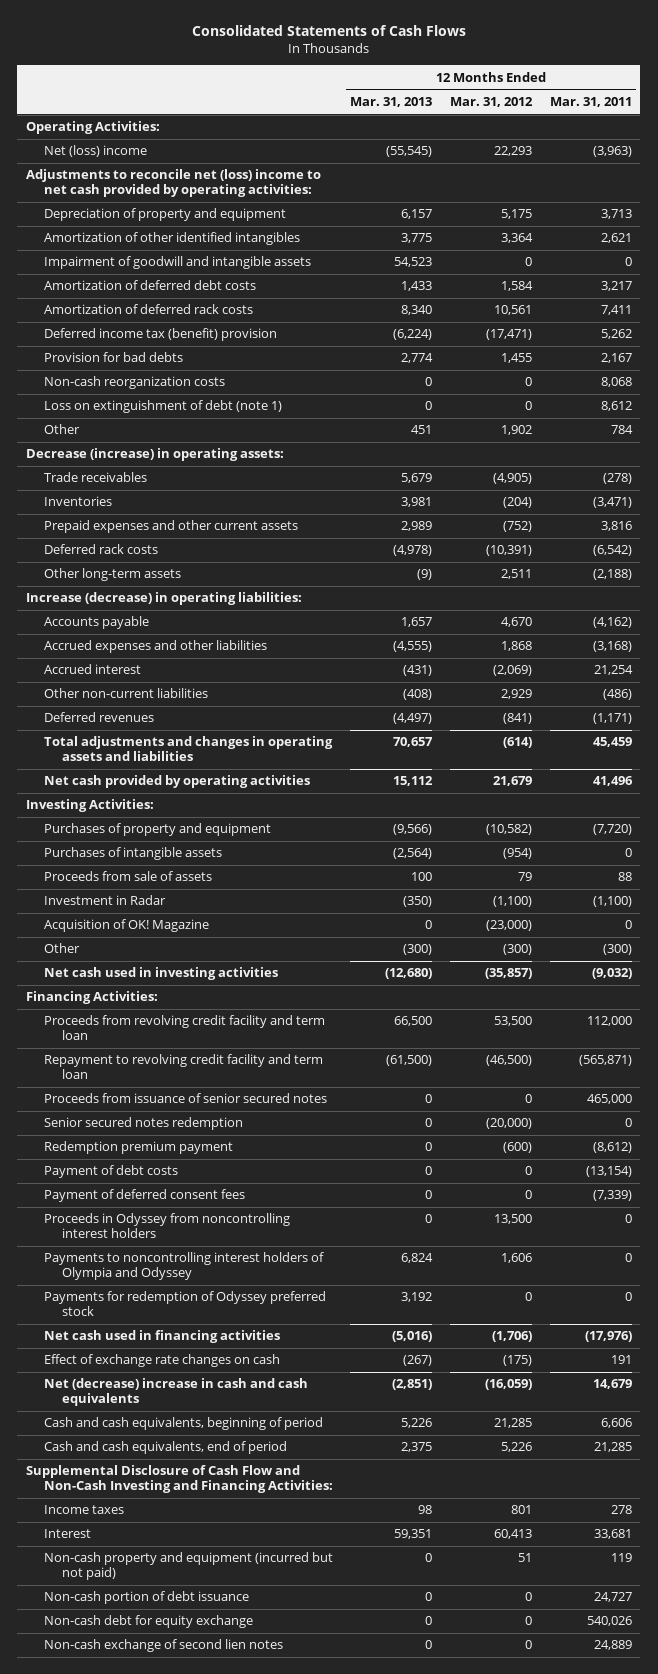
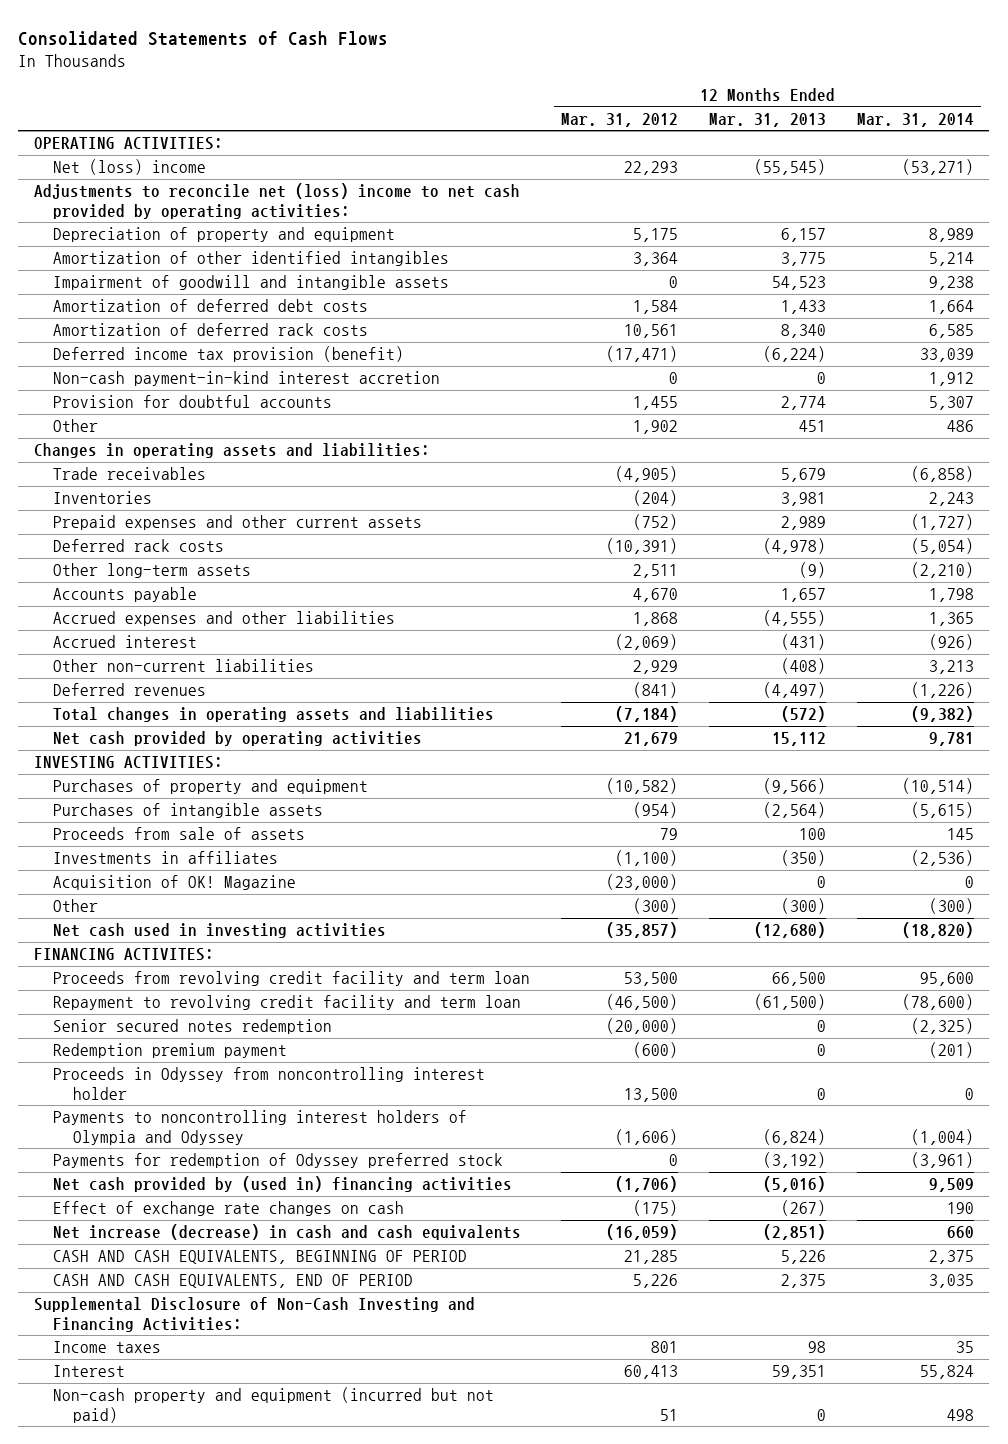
- | 12 Months Ended Mar. 31, 2013 | 12 Months Ended Mar. 31, 2012 | 12 Months Ended Mar. 31, 2011
+ | 12 Months Ended Mar. 31, 2012 | 12 Months Ended Mar. 31, 2013 | 12 Months Ended Mar. 31, 2014
- Operating Activities:
+ OPERATING ACTIVITIES:
- Deferred income tax (benefit) provision | (6,224) | (17,471) | 5,262
- Provision for bad debts | 2,774 | 1,455 | 2,167
- Non-cash reorganization costs | 0 | 0 | 8,068
- Loss on extinguishment of debt (note 1) | 0 | 0 | 8,612
+ Deferred income tax provision (benefit) | (17,471) | (6,224) | 33,039
+ Non-cash payment-in-kind interest accretion | 0 | 0 | 1,912
+ Provision for doubtful accounts | 1,455 | 2,774 | 5,307
- Decrease (increase) in operating assets:
+ Changes in operating assets and liabilities:
- Increase (decrease) in operating liabilities:
- Total adjustments and changes in operating assets and liabilities | 70,657 | (614) | 45,459
+ Total changes in operating assets and liabilities | (7,184) | (572) | (9,382)
- Investing Activities:
+ INVESTING ACTIVITIES:
- Investment in Radar | (350) | (1,100) | (1,100)
+ Investments in affiliates | (1,100) | (350) | (2,536)
- Financing Activities:
+ FINANCING ACTIVITES:
- Proceeds from issuance of senior secured notes | 0 | 0 | 465,000
- Payment of debt costs | 0 | 0 | (13,154)
- Payment of deferred consent fees | 0 | 0 | (7,339)
- Proceeds in Odyssey from noncontrolling interest holders | 0 | 13,500 | 0
- Payments to noncontrolling interest holders of Olympia and Odyssey | 6,824 | 1,606 | 0
- Payments for redemption of Odyssey preferred stock | 3,192 | 0 | 0
- Net cash used in financing activities | (5,016) | (1,706) | (17,976)
+ Proceeds in Odyssey from noncontrolling interest holder | 13,500 | 0 | 0
+ Payments to noncontrolling interest holders of Olympia and Odyssey | (1,606) | (6,824) | (1,004)
+ Payments for redemption of Odyssey preferred stock | 0 | (3,192) | (3,961)
+ Net cash provided by (used in) financing activities | (1,706) | (5,016) | 9,509
- Net (decrease) increase in cash and cash equivalents | (2,851) | (16,059) | 14,679
- Cash and cash equivalents, beginning of period | 5,226 | 21,285 | 6,606
- Cash and cash equivalents, end of period | 2,375 | 5,226 | 21,285
- Supplemental Disclosure of Cash Flow and Non-Cash Investing and Financing Activities:
+ Net increase (decrease) in cash and cash equivalents | (16,059) | (2,851) | 660
+ CASH AND CASH EQUIVALENTS, BEGINNING OF PERIOD | 21,285 | 5,226 | 2,375
+ CASH AND CASH EQUIVALENTS, END OF PERIOD | 5,226 | 2,375 | 3,035
+ Supplemental Disclosure of Non-Cash Investing and Financing Activities:
- Non-cash portion of debt issuance | 0 | 0 | 24,727
- Non-cash debt for equity exchange | 0 | 0 | 540,026
- Non-cash exchange of second lien notes | 0 | 0 | 24,889

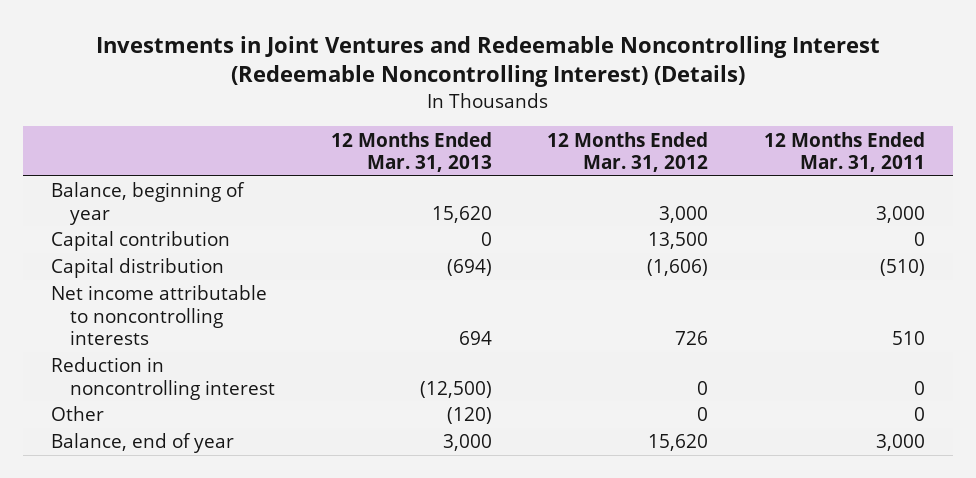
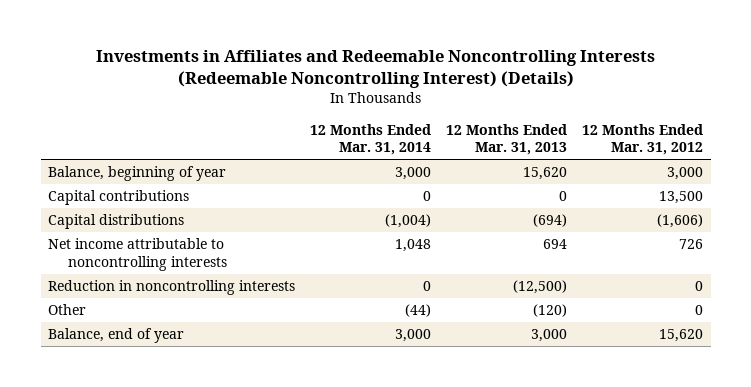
- Investments in Joint Ventures and Redeemable Noncontrolling Interest (Redeemable Noncontrolling Interest) (Details)
+ Investments in Affiliates and Redeemable Noncontrolling Interests (Redeemable Noncontrolling Interest) (Details)
- | 12 Months Ended Mar. 31, 2013 | 12 Months Ended Mar. 31, 2012 | 12 Months Ended Mar. 31, 2011
+ | 12 Months Ended Mar. 31, 2014 | 12 Months Ended Mar. 31, 2013 | 12 Months Ended Mar. 31, 2012
- Capital contribution | 0 | 13,500 | 0
- Capital distribution | (694) | (1,606) | (510)
+ Capital contributions | 0 | 0 | 13,500
+ Capital distributions | (1,004) | (694) | (1,606)
- Reduction in noncontrolling interest | (12,500) | 0 | 0
+ Reduction in noncontrolling interests | 0 | (12,500) | 0

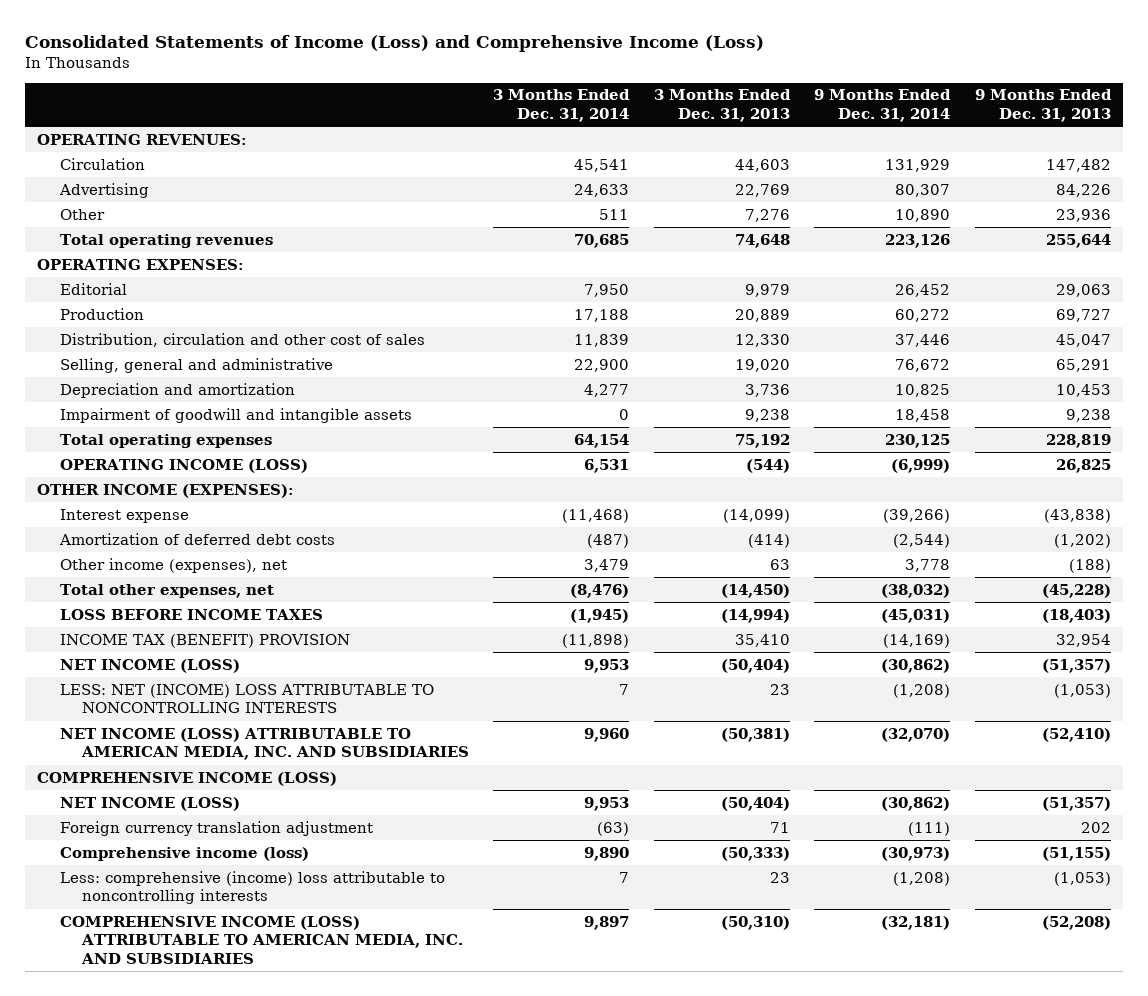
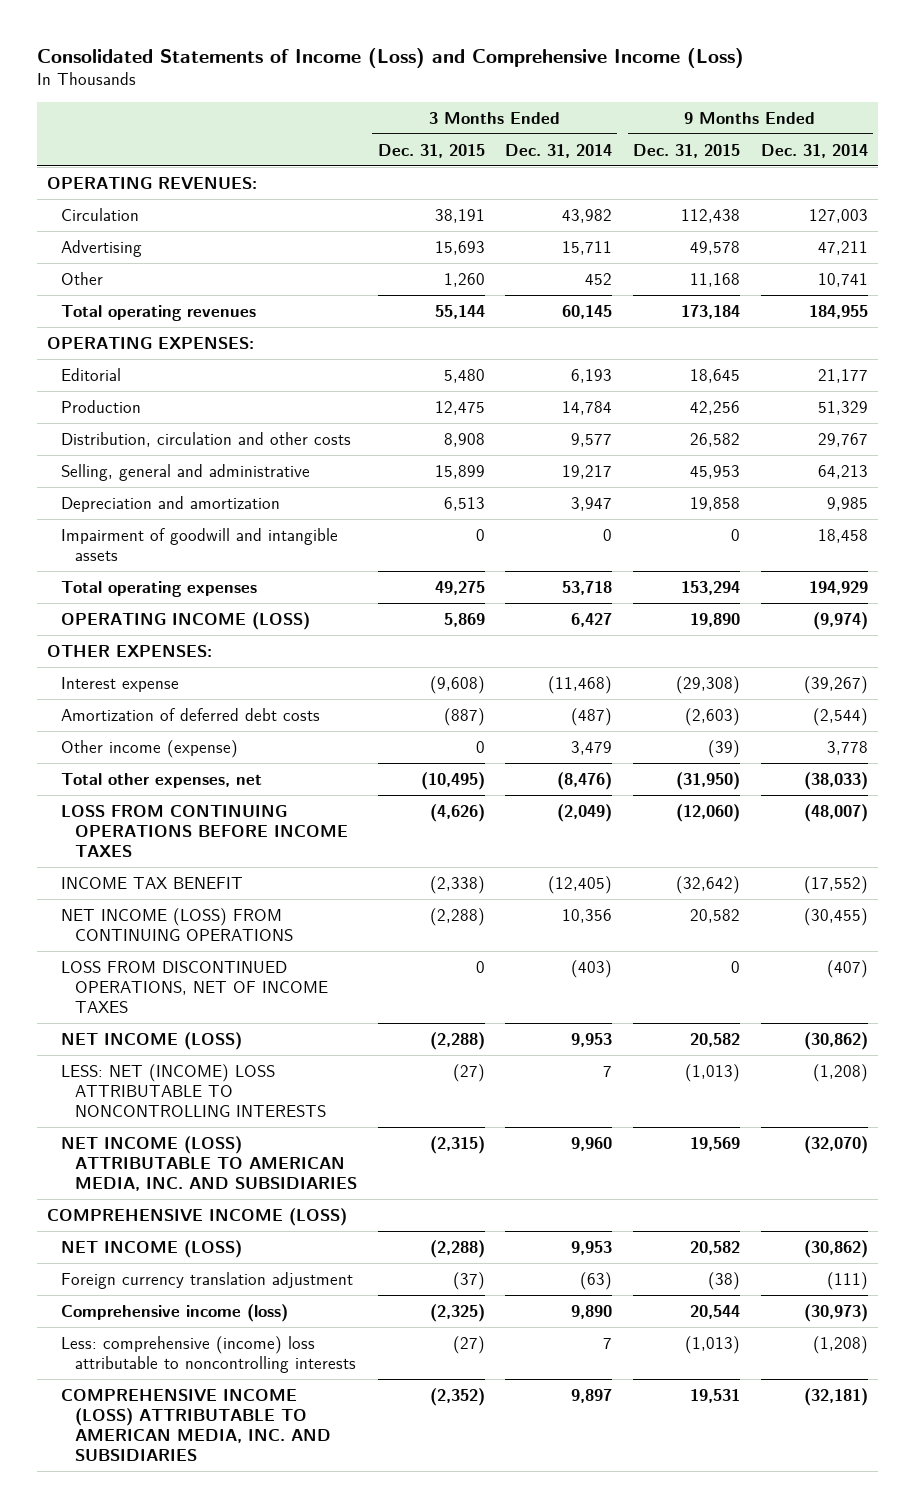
- | 3 Months Ended Dec. 31, 2014 | 3 Months Ended Dec. 31, 2013 | 9 Months Ended Dec. 31, 2014 | 9 Months Ended Dec. 31, 2013
+ | 3 Months Ended Dec. 31, 2015 | 3 Months Ended Dec. 31, 2014 | 9 Months Ended Dec. 31, 2015 | 9 Months Ended Dec. 31, 2014
- Circulation | 45,541 | 44,603 | 131,929 | 147,482
- Advertising | 24,633 | 22,769 | 80,307 | 84,226
- Other | 511 | 7,276 | 10,890 | 23,936
- Total operating revenues | 70,685 | 74,648 | 223,126 | 255,644
+ Circulation | 38,191 | 43,982 | 112,438 | 127,003
+ Advertising | 15,693 | 15,711 | 49,578 | 47,211
+ Other | 1,260 | 452 | 11,168 | 10,741
+ Total operating revenues | 55,144 | 60,145 | 173,184 | 184,955
- Editorial | 7,950 | 9,979 | 26,452 | 29,063
- Production | 17,188 | 20,889 | 60,272 | 69,727
- Distribution, circulation and other cost of sales | 11,839 | 12,330 | 37,446 | 45,047
- Selling, general and administrative | 22,900 | 19,020 | 76,672 | 65,291
- Depreciation and amortization | 4,277 | 3,736 | 10,825 | 10,453
+ Editorial | 5,480 | 6,193 | 18,645 | 21,177
+ Production | 12,475 | 14,784 | 42,256 | 51,329
+ Distribution, circulation and other costs | 8,908 | 9,577 | 26,582 | 29,767
+ Selling, general and administrative | 15,899 | 19,217 | 45,953 | 64,213
+ Depreciation and amortization | 6,513 | 3,947 | 19,858 | 9,985
- Total operating expenses | 64,154 | 75,192 | 230,125 | 228,819
- OPERATING INCOME (LOSS) | 6,531 | (544) | (6,999) | 26,825
- OTHER INCOME (EXPENSES):
- Interest expense | (11,468) | (14,099) | (39,266) | (43,838)
+ Total operating expenses | 49,275 | 53,718 | 153,294 | 194,929
+ OPERATING INCOME (LOSS) | 5,869 | 6,427 | 19,890 | (9,974)
+ OTHER EXPENSES:
+ Interest expense | (9,608) | (11,468) | (29,308) | (39,267)
- Other income (expenses), net | 3,479 | 63 | 3,778 | (188)
- Total other expenses, net | (8,476) | (14,450) | (38,032) | (45,228)
- LOSS BEFORE INCOME TAXES | (1,945) | (14,994) | (45,031) | (18,403)
- INCOME TAX (BENEFIT) PROVISION | (11,898) | 35,410 | (14,169) | 32,954
+ Other income (expense) | 0 | 3,479 | (39) | 3,778
+ Total other expenses, net | (10,495) | (8,476) | (31,950) | (38,033)
+ LOSS FROM CONTINUING OPERATIONS BEFORE INCOME TAXES | (4,626) | (2,049) | (12,060) | (48,007)
+ INCOME TAX BENEFIT | (2,338) | (12,405) | (32,642) | (17,552)
+ NET INCOME (LOSS) FROM CONTINUING OPERATIONS | (2,288) | 10,356 | 20,582 | (30,455)
+ LOSS FROM DISCONTINUED OPERATIONS, NET OF INCOME TAXES | 0 | (403) | 0 | (407)

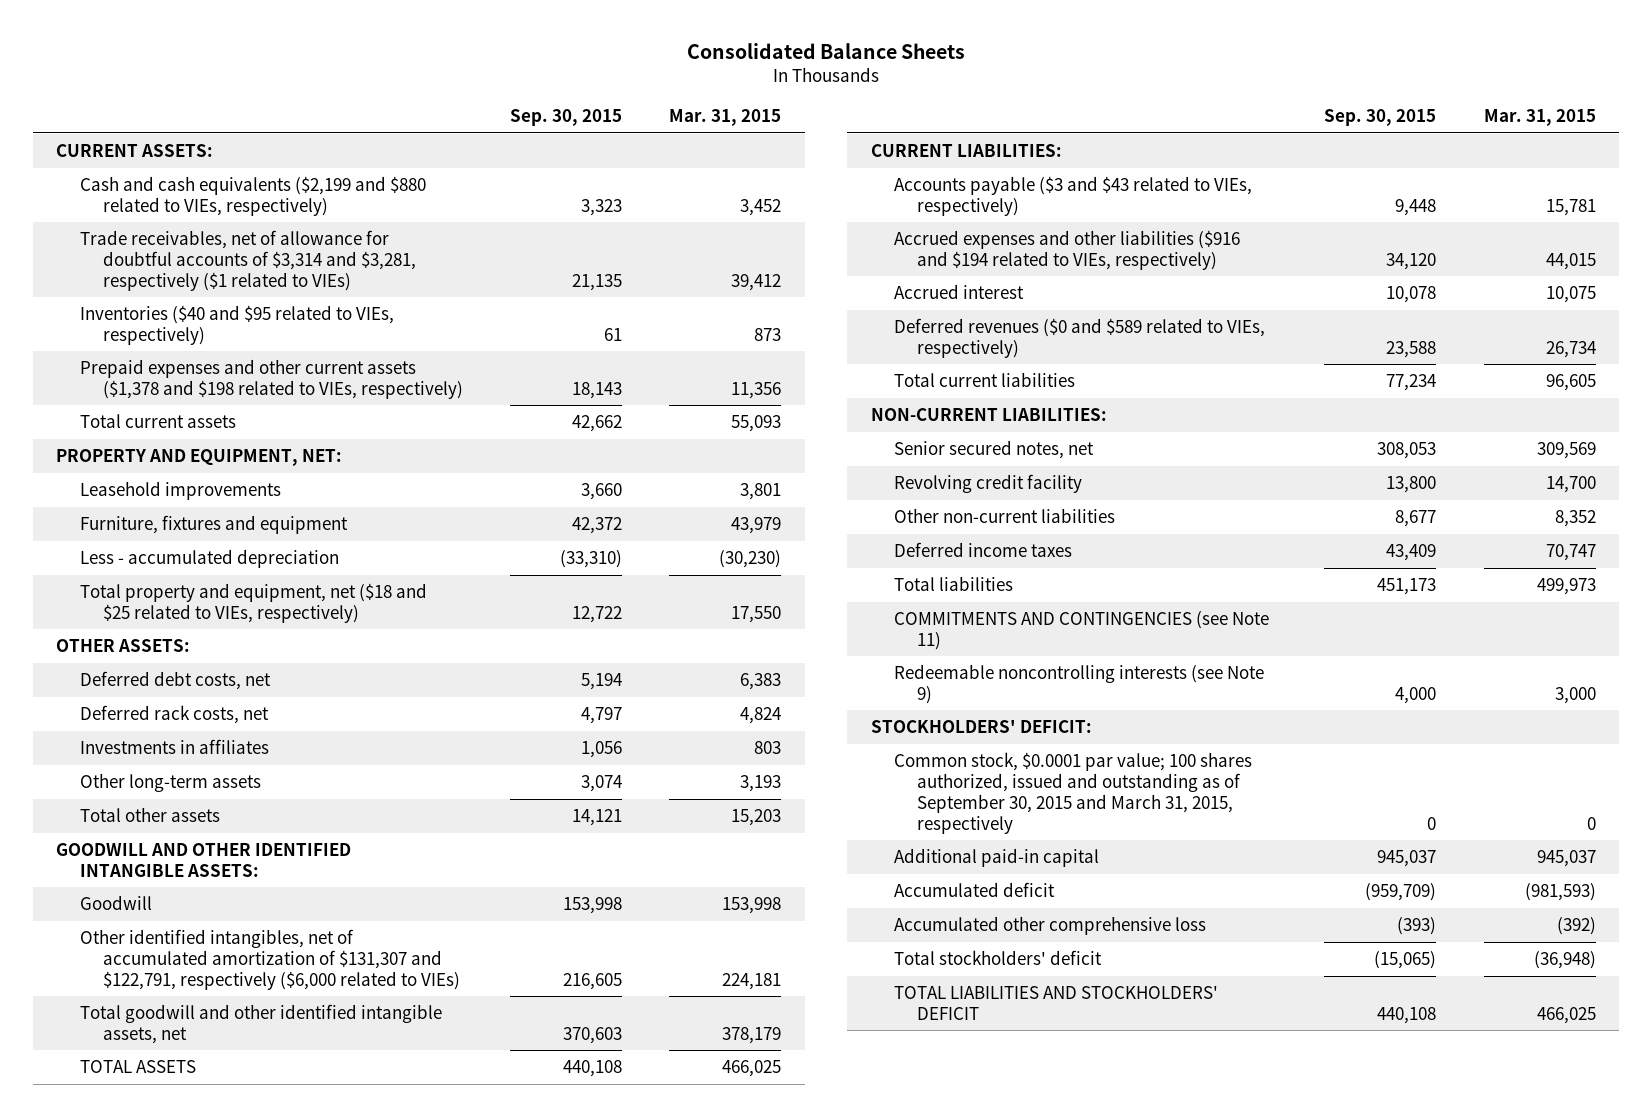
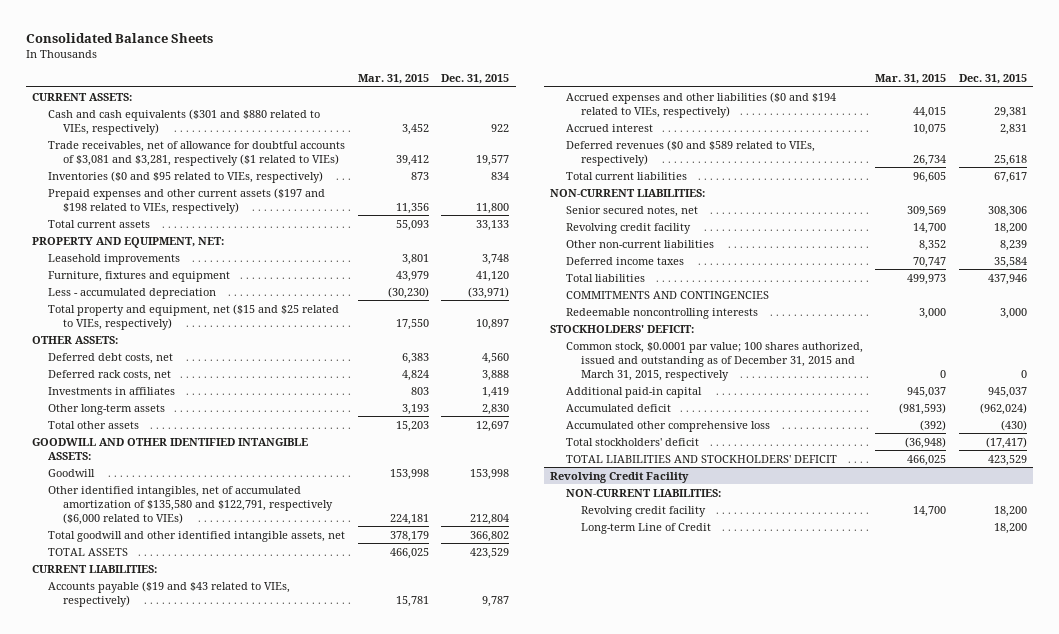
- | Sep. 30, 2015 | Mar. 31, 2015
+ | Mar. 31, 2015 | Dec. 31, 2015
- Cash and cash equivalents ($2,199 and $880 related to VIEs, respectively) | 3,323 | 3,452
- Trade receivables, net of allowance for doubtful accounts of $3,314 and $3,281, respectively ($1 related to VIEs) | 21,135 | 39,412
- Inventories ($40 and $95 related to VIEs, respectively) | 61 | 873
- Prepaid expenses and other current assets ($1,378 and $198 related to VIEs, respectively) | 18,143 | 11,356
+ Cash and cash equivalents ($301 and $880 related to VIEs, respectively) | 3,452 | 922
+ Trade receivables, net of allowance for doubtful accounts of $3,081 and $3,281, respectively ($1 related to VIEs) | 39,412 | 19,577
+ Inventories ($0 and $95 related to VIEs, respectively) | 873 | 834
+ Prepaid expenses and other current assets ($197 and $198 related to VIEs, respectively) | 11,356 | 11,800
- Total property and equipment, net ($18 and $25 related to VIEs, respectively) | 12,722 | 17,550
+ Total property and equipment, net ($15 and $25 related to VIEs, respectively) | 17,550 | 10,897
- Other identified intangibles, net of accumulated amortization of $131,307 and $122,791, respectively ($6,000 related to VIEs) | 216,605 | 224,181
+ Other identified intangibles, net of accumulated amortization of $135,580 and $122,791, respectively ($6,000 related to VIEs) | 224,181 | 212,804
- Accounts payable ($3 and $43 related to VIEs, respectively) | 9,448 | 15,781
- Accrued expenses and other liabilities ($916 and $194 related to VIEs, respectively) | 34,120 | 44,015
+ Accounts payable ($19 and $43 related to VIEs, respectively) | 15,781 | 9,787
+ Accrued expenses and other liabilities ($0 and $194 related to VIEs, respectively) | 44,015 | 29,381
- COMMITMENTS AND CONTINGENCIES (see Note 11)
- Redeemable noncontrolling interests (see Note 9) | 4,000 | 3,000
+ COMMITMENTS AND CONTINGENCIES
+ Redeemable noncontrolling interests | 3,000 | 3,000
- Common stock, $0.0001 par value; 100 shares authorized, issued and outstanding as of September 30, 2015 and March 31, 2015, respectively | 0 | 0
+ Common stock, $0.0001 par value; 100 shares authorized, issued and outstanding as of December 31, 2015 and March 31, 2015, respectively | 0 | 0
+ Revolving Credit Facility
+ NON-CURRENT LIABILITIES:
+ Revolving credit facility | 14,700 | 18,200
+ Long-term Line of Credit | | 18,200

